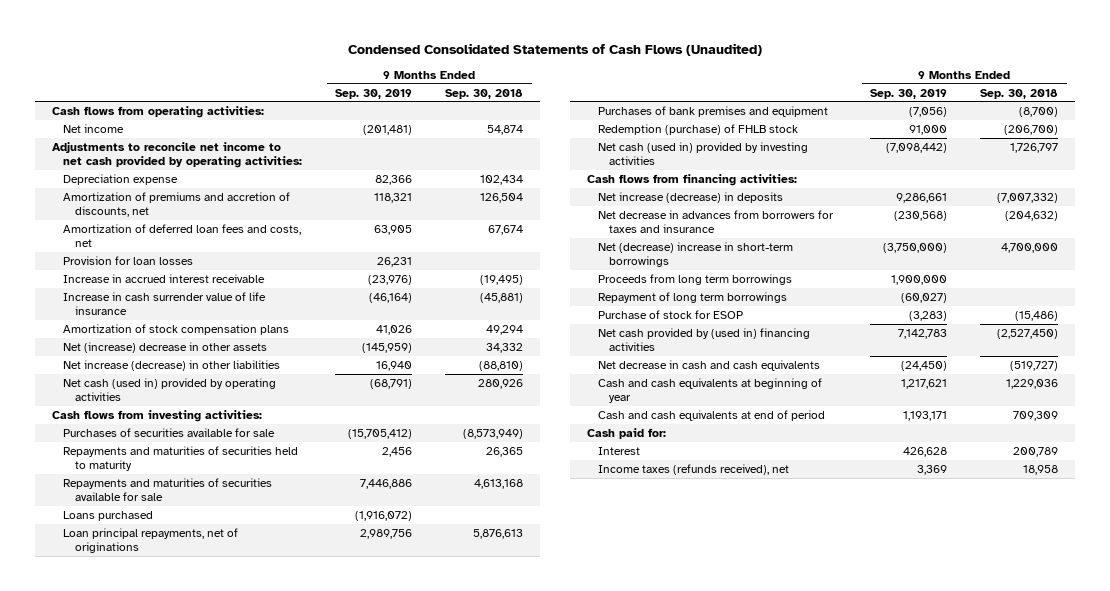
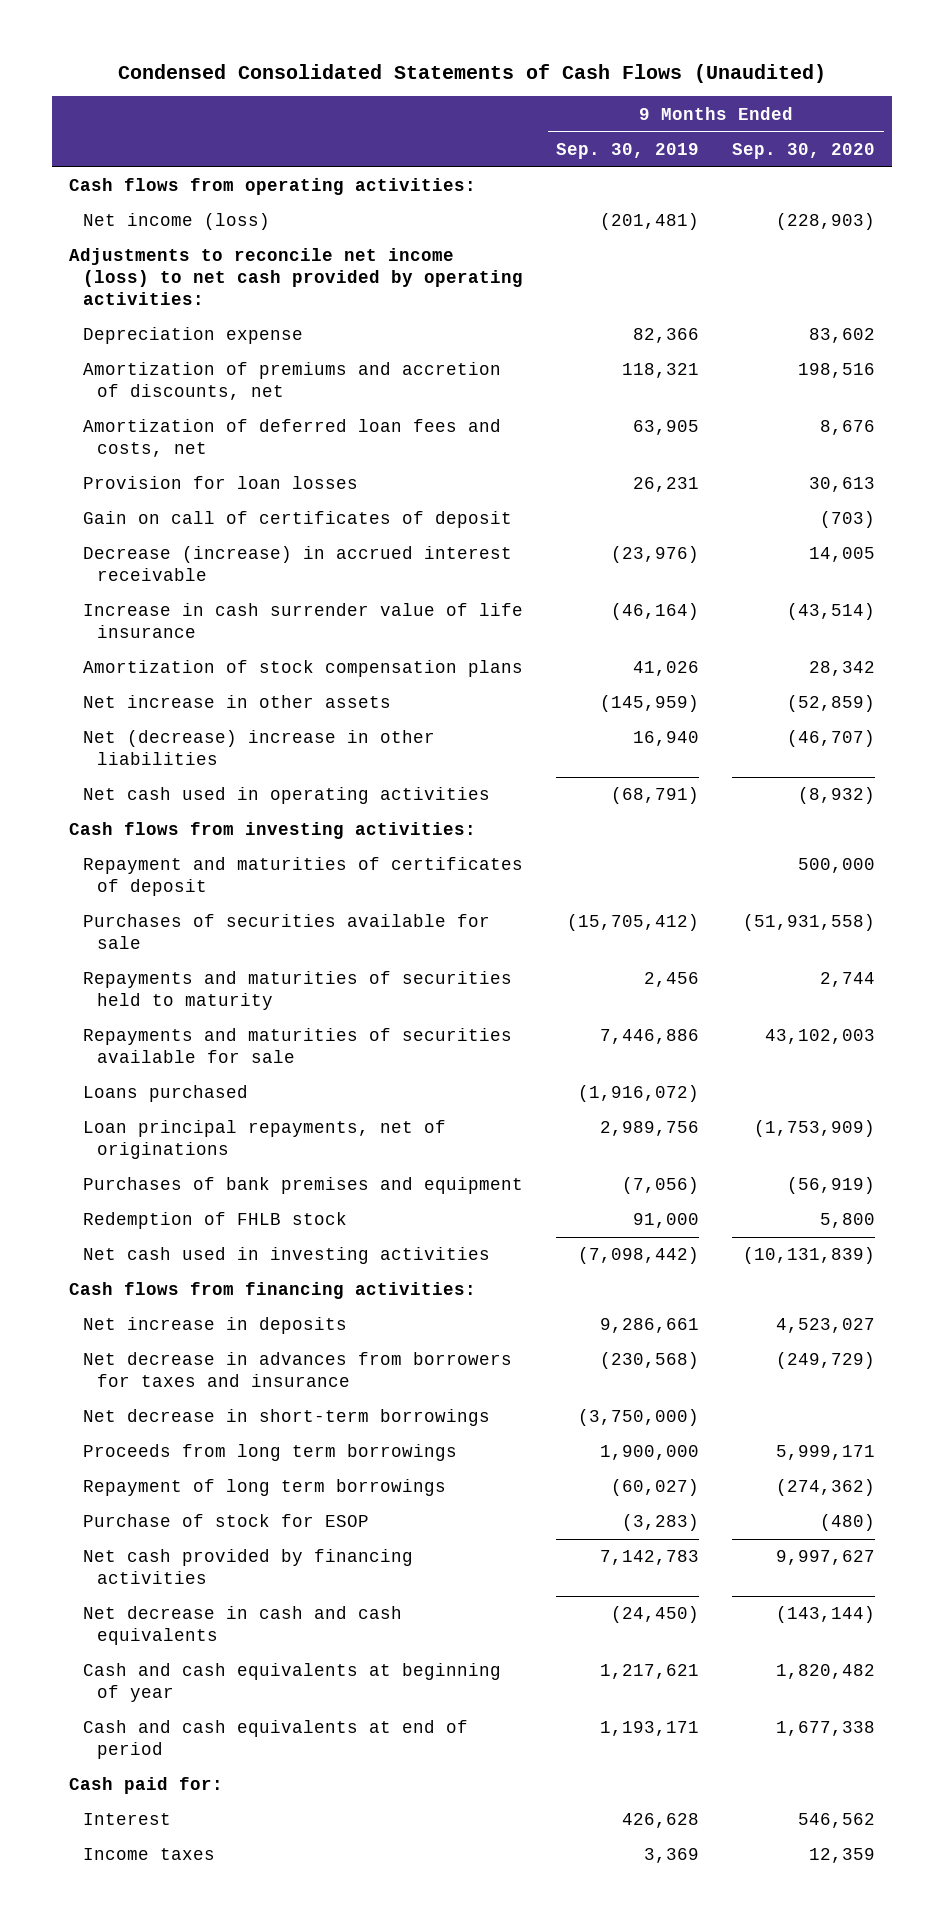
- | 9 Months Ended Sep. 30, 2019 | 9 Months Ended Sep. 30, 2018
+ | 9 Months Ended Sep. 30, 2019 | 9 Months Ended Sep. 30, 2020
- Net income | (201,481) | 54,874
- Adjustments to reconcile net income to net cash provided by operating activities:
+ Net income (loss) | (201,481) | (228,903)
+ Adjustments to reconcile net income (loss) to net cash provided by operating activities:
- Increase in accrued interest receivable | (23,976) | (19,495)
+ Gain on call of certificates of deposit | | (703)
+ Decrease (increase) in accrued interest receivable | (23,976) | 14,005
- Net (increase) decrease in other assets | (145,959) | 34,332
- Net increase (decrease) in other liabilities | 16,940 | (88,810)
- Net cash (used in) provided by operating activities | (68,791) | 280,926
+ Net increase in other assets | (145,959) | (52,859)
+ Net (decrease) increase in other liabilities | 16,940 | (46,707)
+ Net cash used in operating activities | (68,791) | (8,932)
+ Repayment and maturities of certificates of deposit | | 500,000
- Redemption (purchase) of FHLB stock | 91,000 | (206,700)
- Net cash (used in) provided by investing activities | (7,098,442) | 1,726,797
+ Redemption of FHLB stock | 91,000 | 5,800
+ Net cash used in investing activities | (7,098,442) | (10,131,839)
- Net increase (decrease) in deposits | 9,286,661 | (7,007,332)
+ Net increase in deposits | 9,286,661 | 4,523,027
- Net (decrease) increase in short-term borrowings | (3,750,000) | 4,700,000
+ Net decrease in short-term borrowings | (3,750,000) |
- Net cash provided by (used in) financing activities | 7,142,783 | (2,527,450)
+ Net cash provided by financing activities | 7,142,783 | 9,997,627
- Income taxes (refunds received), net | 3,369 | 18,958
+ Income taxes | 3,369 | 12,359

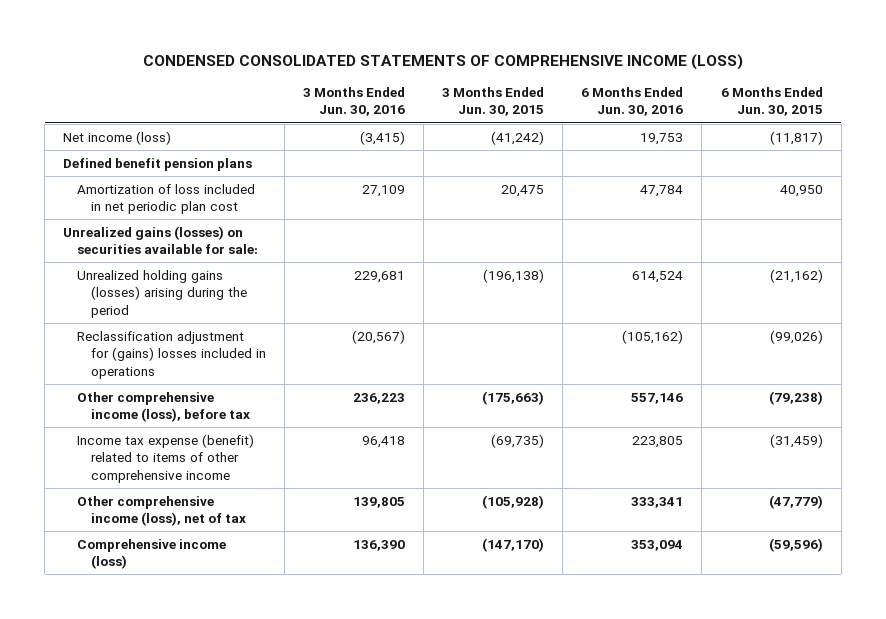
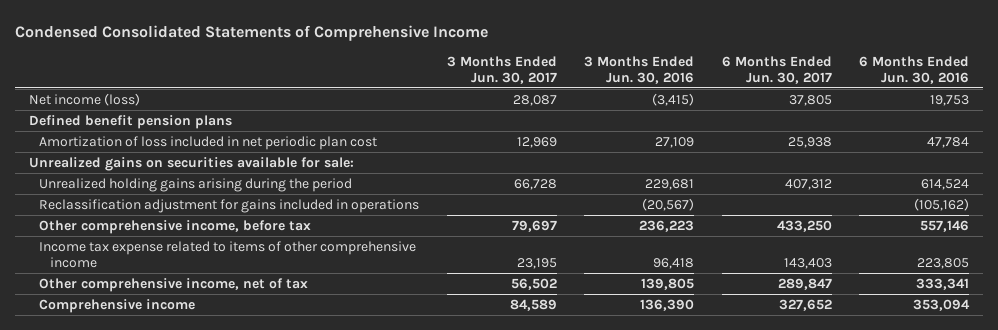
- CONDENSED CONSOLIDATED STATEMENTS OF COMPREHENSIVE INCOME (LOSS)
+ Condensed Consolidated Statements of Comprehensive Income
- | 3 Months Ended Jun. 30, 2016 | 3 Months Ended Jun. 30, 2015 | 6 Months Ended Jun. 30, 2016 | 6 Months Ended Jun. 30, 2015
+ | 3 Months Ended Jun. 30, 2017 | 3 Months Ended Jun. 30, 2016 | 6 Months Ended Jun. 30, 2017 | 6 Months Ended Jun. 30, 2016
- Unrealized gains (losses) on securities available for sale:
- Unrealized holding gains (losses) arising during the period | 229,681 | (196,138) | 614,524 | (21,162)
- Reclassification adjustment for (gains) losses included in operations | (20,567) | | (105,162) | (99,026)
- Other comprehensive income (loss), before tax | 236,223 | (175,663) | 557,146 | (79,238)
- Income tax expense (benefit) related to items of other comprehensive income | 96,418 | (69,735) | 223,805 | (31,459)
- Other comprehensive income (loss), net of tax | 139,805 | (105,928) | 333,341 | (47,779)
- Comprehensive income (loss) | 136,390 | (147,170) | 353,094 | (59,596)
+ Unrealized gains on securities available for sale:
+ Unrealized holding gains arising during the period | 66,728 | 229,681 | 407,312 | 614,524
+ Reclassification adjustment for gains included in operations | | (20,567) | | (105,162)
+ Other comprehensive income, before tax | 79,697 | 236,223 | 433,250 | 557,146
+ Income tax expense related to items of other comprehensive income | 23,195 | 96,418 | 143,403 | 223,805
+ Other comprehensive income, net of tax | 56,502 | 139,805 | 289,847 | 333,341
+ Comprehensive income | 84,589 | 136,390 | 327,652 | 353,094

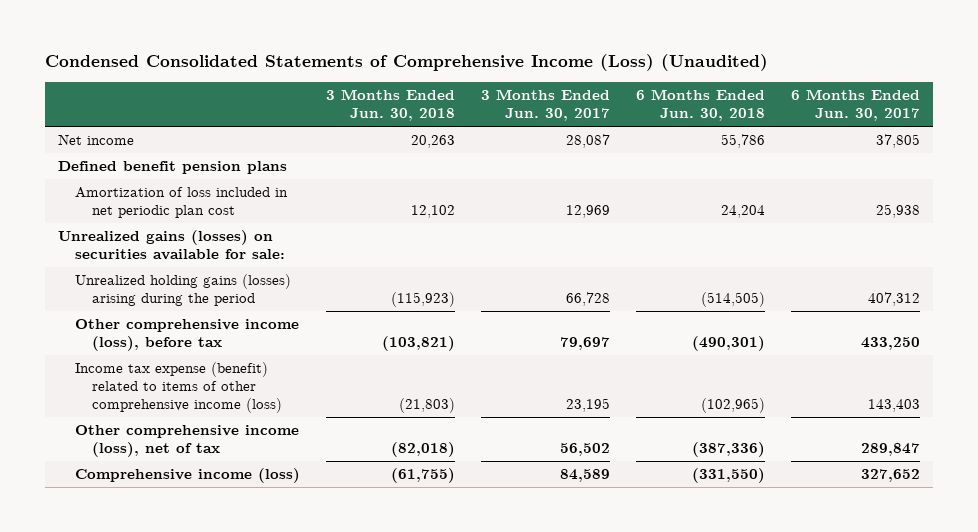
- Condensed Consolidated Statements of Comprehensive Income
+ Condensed Consolidated Statements of Comprehensive Income (Loss) (Unaudited)
- | 3 Months Ended Jun. 30, 2017 | 3 Months Ended Jun. 30, 2016 | 6 Months Ended Jun. 30, 2017 | 6 Months Ended Jun. 30, 2016
+ | 3 Months Ended Jun. 30, 2018 | 3 Months Ended Jun. 30, 2017 | 6 Months Ended Jun. 30, 2018 | 6 Months Ended Jun. 30, 2017
- Net income (loss) | 28,087 | (3,415) | 37,805 | 19,753
+ Net income | 20,263 | 28,087 | 55,786 | 37,805
- Unrealized gains on securities available for sale:
- Unrealized holding gains arising during the period | 66,728 | 229,681 | 407,312 | 614,524
- Reclassification adjustment for gains included in operations | | (20,567) | | (105,162)
- Other comprehensive income, before tax | 79,697 | 236,223 | 433,250 | 557,146
- Income tax expense related to items of other comprehensive income | 23,195 | 96,418 | 143,403 | 223,805
- Other comprehensive income, net of tax | 56,502 | 139,805 | 289,847 | 333,341
- Comprehensive income | 84,589 | 136,390 | 327,652 | 353,094
+ Unrealized gains (losses) on securities available for sale:
+ Unrealized holding gains (losses) arising during the period | (115,923) | 66,728 | (514,505) | 407,312
+ Other comprehensive income (loss), before tax | (103,821) | 79,697 | (490,301) | 433,250
+ Income tax expense (benefit) related to items of other comprehensive income (loss) | (21,803) | 23,195 | (102,965) | 143,403
+ Other comprehensive income (loss), net of tax | (82,018) | 56,502 | (387,336) | 289,847
+ Comprehensive income (loss) | (61,755) | 84,589 | (331,550) | 327,652

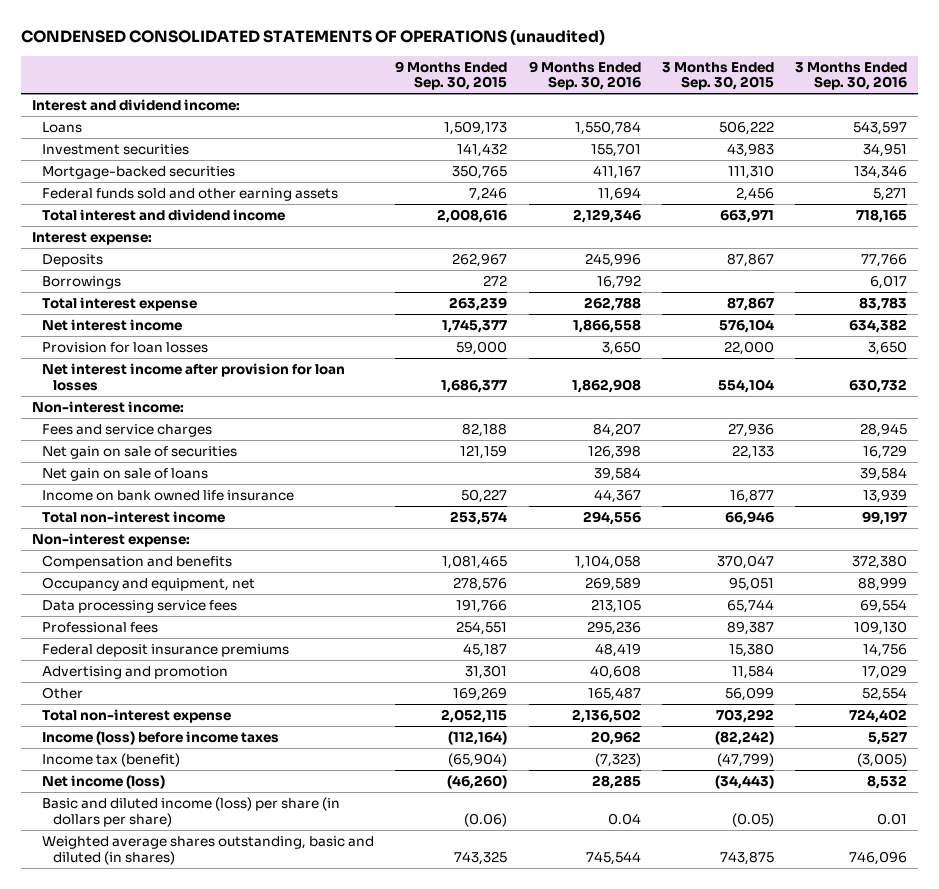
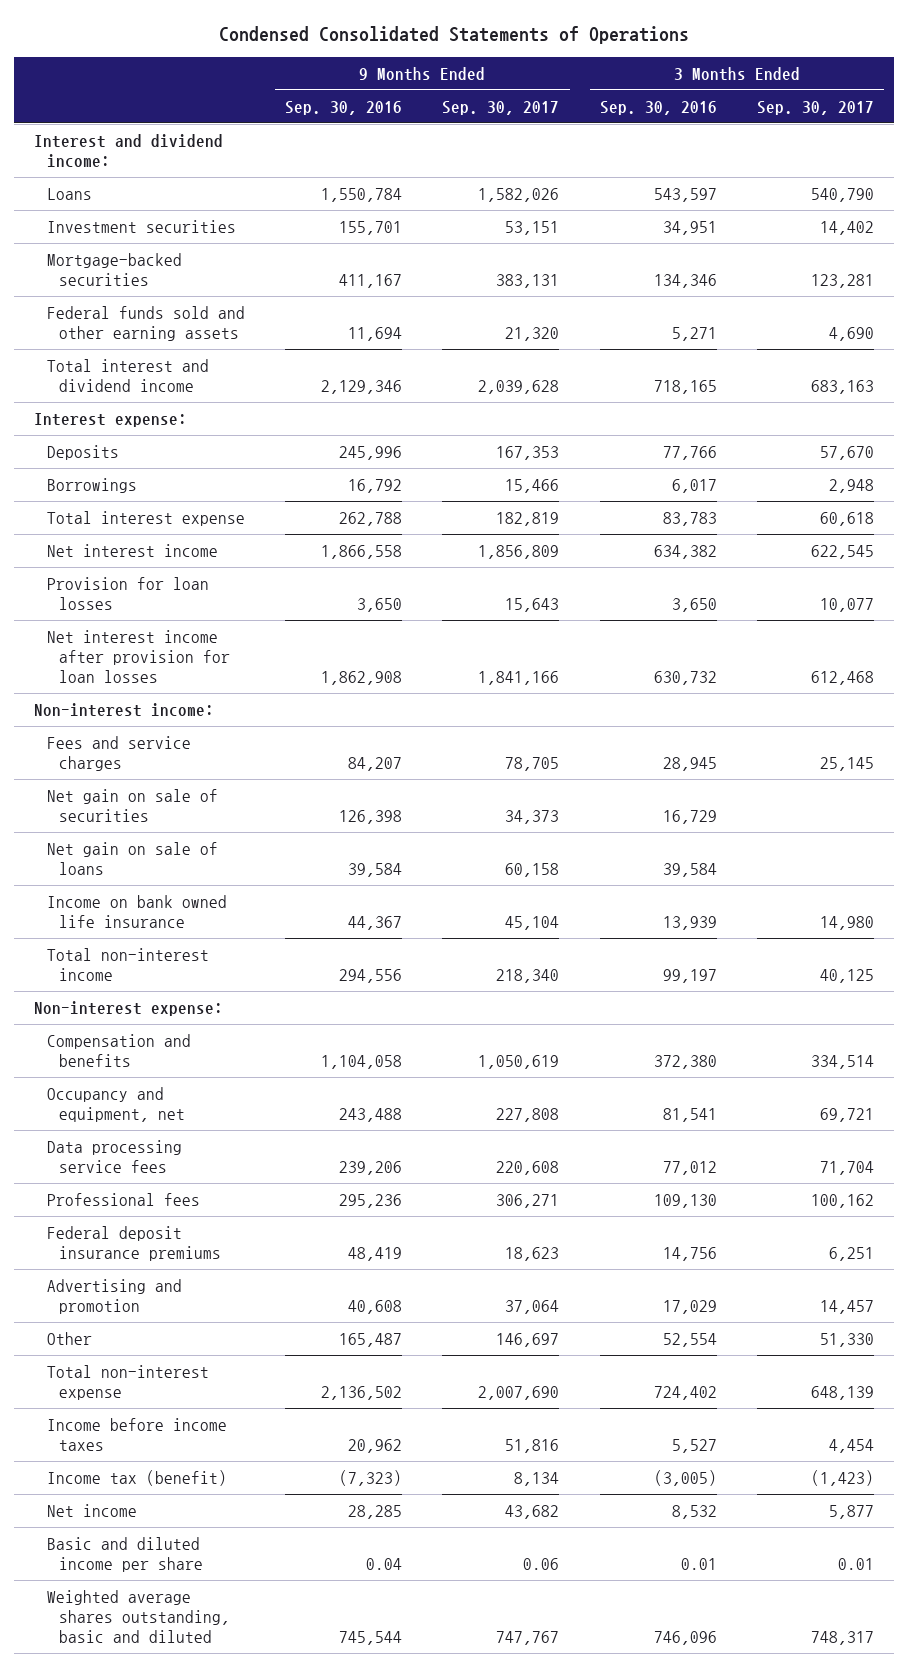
- CONDENSED CONSOLIDATED STATEMENTS OF OPERATIONS (unaudited)
+ Condensed Consolidated Statements of Operations
- | 9 Months Ended Sep. 30, 2015 | 9 Months Ended Sep. 30, 2016 | 3 Months Ended Sep. 30, 2015 | 3 Months Ended Sep. 30, 2016
+ | 9 Months Ended Sep. 30, 2016 | 9 Months Ended Sep. 30, 2017 | 3 Months Ended Sep. 30, 2016 | 3 Months Ended Sep. 30, 2017
- Occupancy and equipment, net | 278,576 | 269,589 | 95,051 | 88,999
- Data processing service fees | 191,766 | 213,105 | 65,744 | 69,554
+ Occupancy and equipment, net | 243,488 | 227,808 | 81,541 | 69,721
+ Data processing service fees | 239,206 | 220,608 | 77,012 | 71,704
- Income (loss) before income taxes | (112,164) | 20,962 | (82,242) | 5,527
+ Income before income taxes | 20,962 | 51,816 | 5,527 | 4,454
- Net income (loss) | (46,260) | 28,285 | (34,443) | 8,532
- Basic and diluted income (loss) per share (in dollars per share) | (0.06) | 0.04 | (0.05) | 0.01
- Weighted average shares outstanding, basic and diluted (in shares) | 743,325 | 745,544 | 743,875 | 746,096
+ Net income | 28,285 | 43,682 | 8,532 | 5,877
+ Basic and diluted income per share | 0.04 | 0.06 | 0.01 | 0.01
+ Weighted average shares outstanding, basic and diluted | 745,544 | 747,767 | 746,096 | 748,317

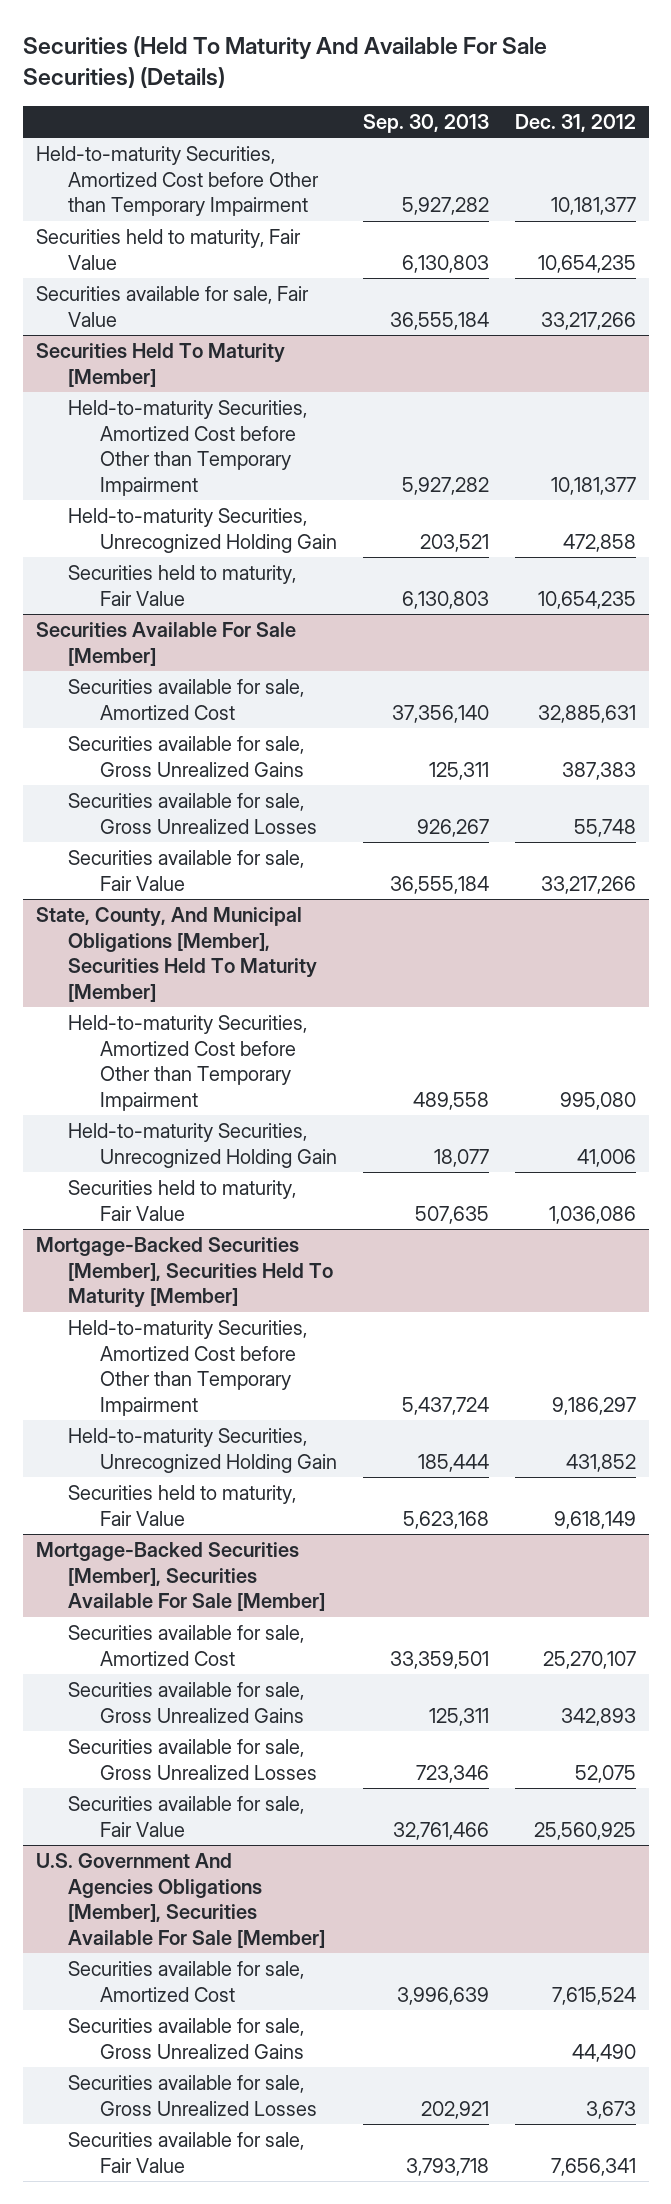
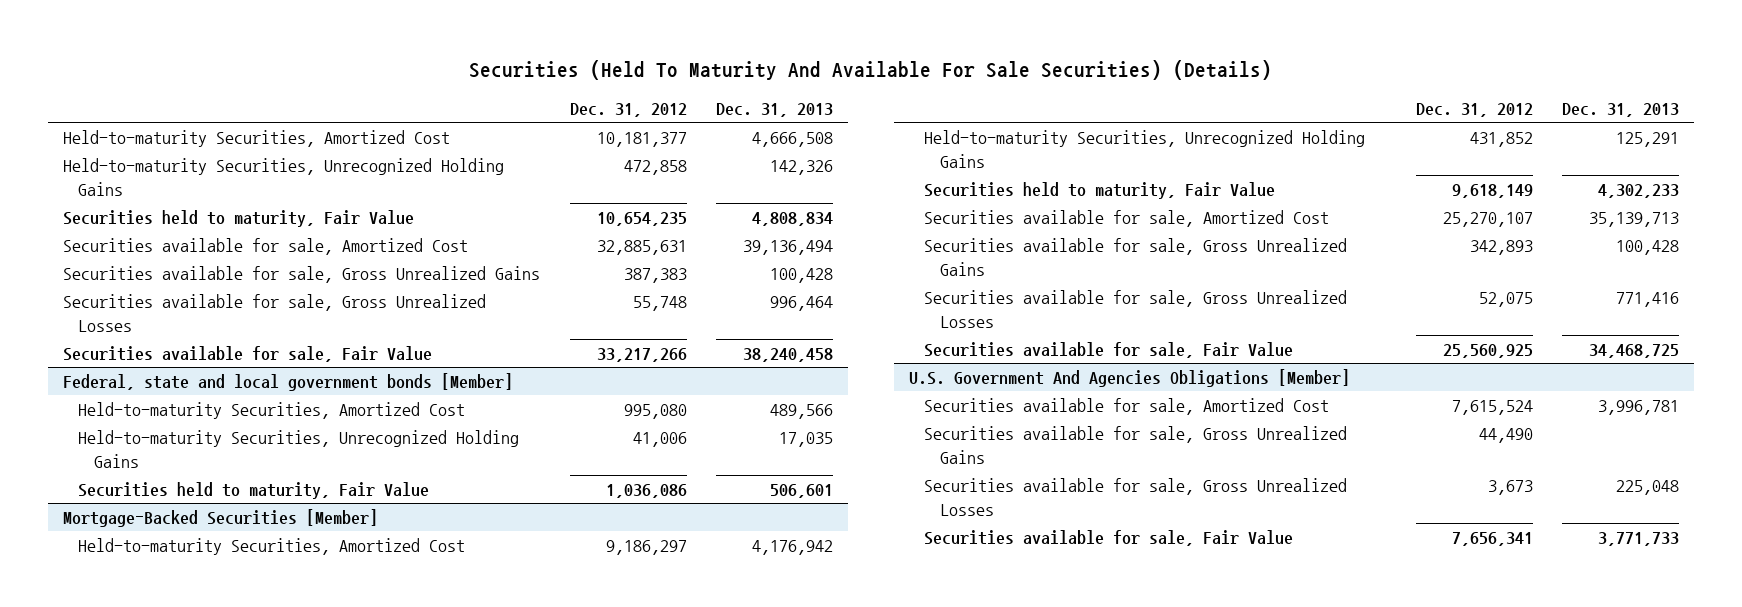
- | Sep. 30, 2013 | Dec. 31, 2012
+ | Dec. 31, 2012 | Dec. 31, 2013
- Held-to-maturity Securities, Amortized Cost before Other than Temporary Impairment | 5,927,282 | 10,181,377
- Securities held to maturity, Fair Value | 6,130,803 | 10,654,235
- Securities available for sale, Fair Value | 36,555,184 | 33,217,266
- Securities Held To Maturity [Member]
- Held-to-maturity Securities, Amortized Cost before Other than Temporary Impairment | 5,927,282 | 10,181,377
- Held-to-maturity Securities, Unrecognized Holding Gain | 203,521 | 472,858
+ Held-to-maturity Securities, Amortized Cost | 10,181,377 | 4,666,508
+ Held-to-maturity Securities, Unrecognized Holding Gains | 472,858 | 142,326
- Securities Available For Sale [Member]
- State, County, And Municipal Obligations [Member], Securities Held To Maturity [Member]
- Held-to-maturity Securities, Amortized Cost before Other than Temporary Impairment | 489,558 | 995,080
- Held-to-maturity Securities, Unrecognized Holding Gain | 18,077 | 41,006
+ Federal, state and local government bonds [Member]
+ Held-to-maturity Securities, Amortized Cost | 995,080 | 489,566
+ Held-to-maturity Securities, Unrecognized Holding Gains | 41,006 | 17,035
- Mortgage-Backed Securities [Member], Securities Held To Maturity [Member]
- Held-to-maturity Securities, Amortized Cost before Other than Temporary Impairment | 5,437,724 | 9,186,297
- Held-to-maturity Securities, Unrecognized Holding Gain | 185,444 | 431,852
+ Mortgage-Backed Securities [Member]
+ Held-to-maturity Securities, Amortized Cost | 9,186,297 | 4,176,942
+ Held-to-maturity Securities, Unrecognized Holding Gains | 431,852 | 125,291
- Mortgage-Backed Securities [Member], Securities Available For Sale [Member]
- U.S. Government And Agencies Obligations [Member], Securities Available For Sale [Member]
+ U.S. Government And Agencies Obligations [Member]

